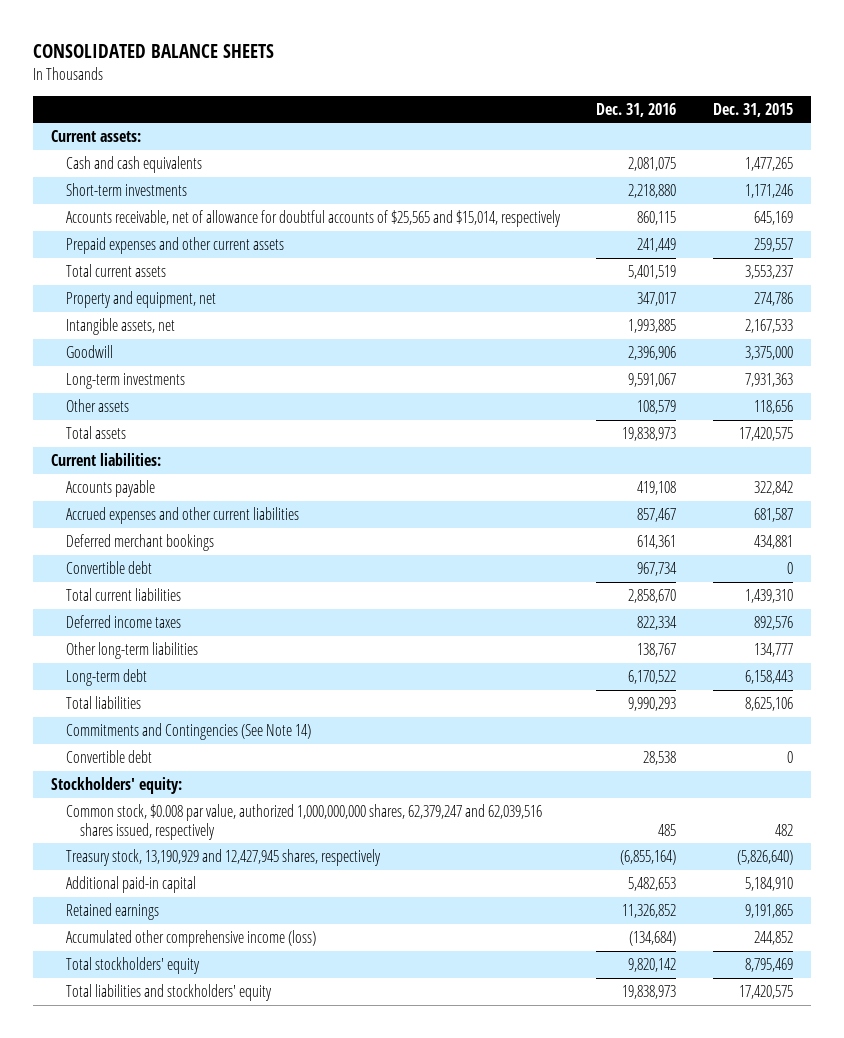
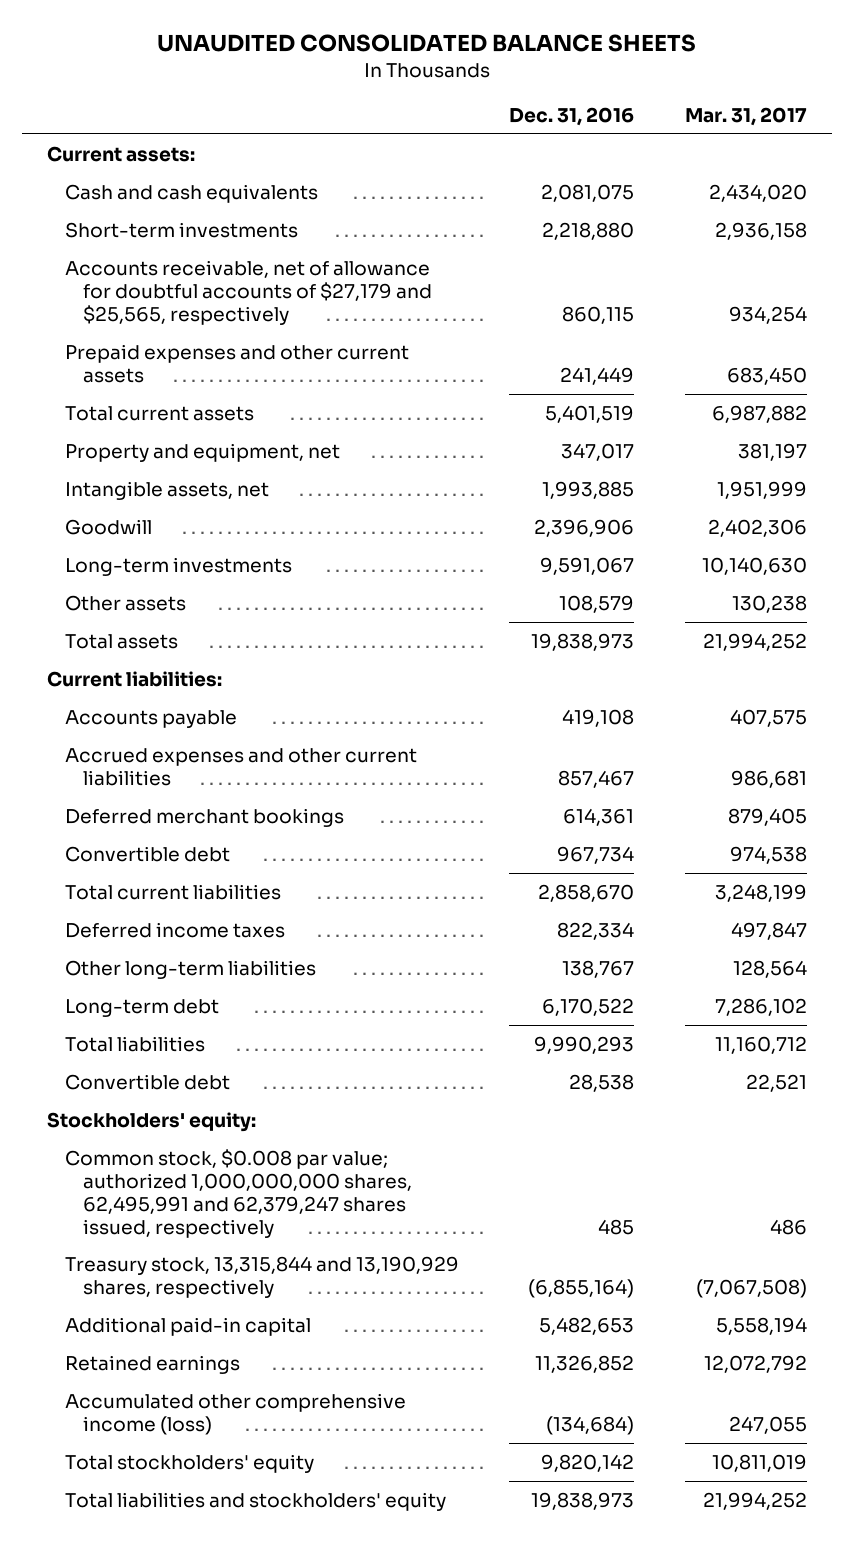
- CONSOLIDATED BALANCE SHEETS
+ UNAUDITED CONSOLIDATED BALANCE SHEETS
- | Dec. 31, 2016 | Dec. 31, 2015
+ | Dec. 31, 2016 | Mar. 31, 2017
- Accounts receivable, net of allowance for doubtful accounts of $25,565 and $15,014, respectively | 860,115 | 645,169
+ Accounts receivable, net of allowance for doubtful accounts of $27,179 and $25,565, respectively | 860,115 | 934,254
- Commitments and Contingencies (See Note 14)
- Common stock, $0.008 par value, authorized 1,000,000,000 shares, 62,379,247 and 62,039,516 shares issued, respectively | 485 | 482
- Treasury stock, 13,190,929 and 12,427,945 shares, respectively | (6,855,164) | (5,826,640)
+ Common stock, $0.008 par value; authorized 1,000,000,000 shares, 62,495,991 and 62,379,247 shares issued, respectively | 485 | 486
+ Treasury stock, 13,315,844 and 13,190,929 shares, respectively | (6,855,164) | (7,067,508)

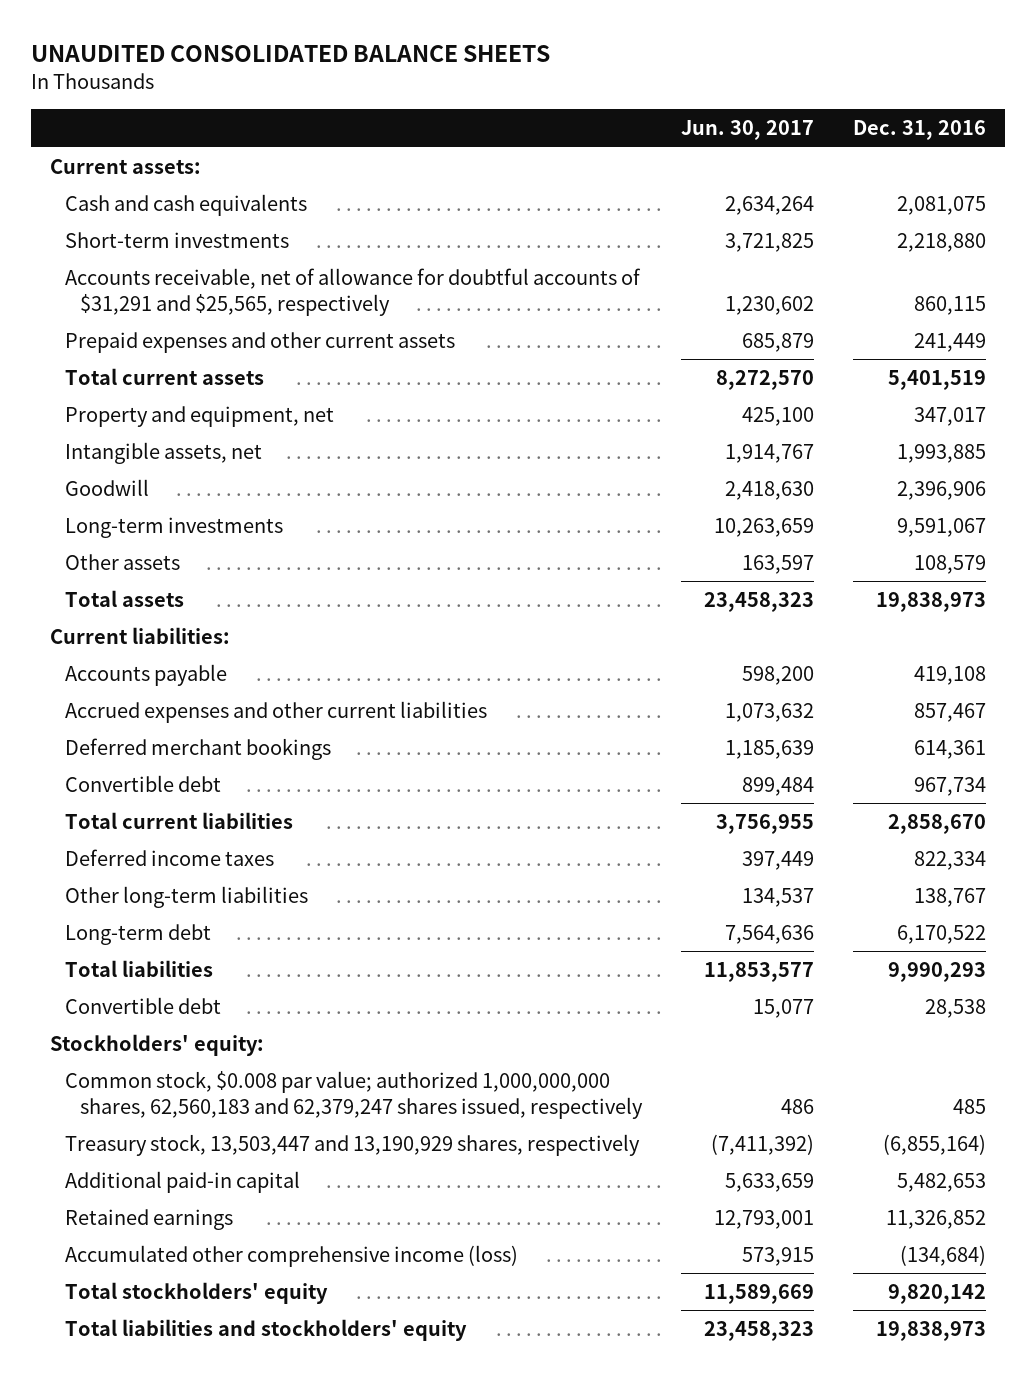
- | Dec. 31, 2016 | Mar. 31, 2017
+ | Jun. 30, 2017 | Dec. 31, 2016
- Accounts receivable, net of allowance for doubtful accounts of $27,179 and $25,565, respectively | 860,115 | 934,254
+ Accounts receivable, net of allowance for doubtful accounts of $31,291 and $25,565, respectively | 1,230,602 | 860,115
- Common stock, $0.008 par value; authorized 1,000,000,000 shares, 62,495,991 and 62,379,247 shares issued, respectively | 485 | 486
- Treasury stock, 13,315,844 and 13,190,929 shares, respectively | (6,855,164) | (7,067,508)
+ Common stock, $0.008 par value; authorized 1,000,000,000 shares, 62,560,183 and 62,379,247 shares issued, respectively | 486 | 485
+ Treasury stock, 13,503,447 and 13,190,929 shares, respectively | (7,411,392) | (6,855,164)

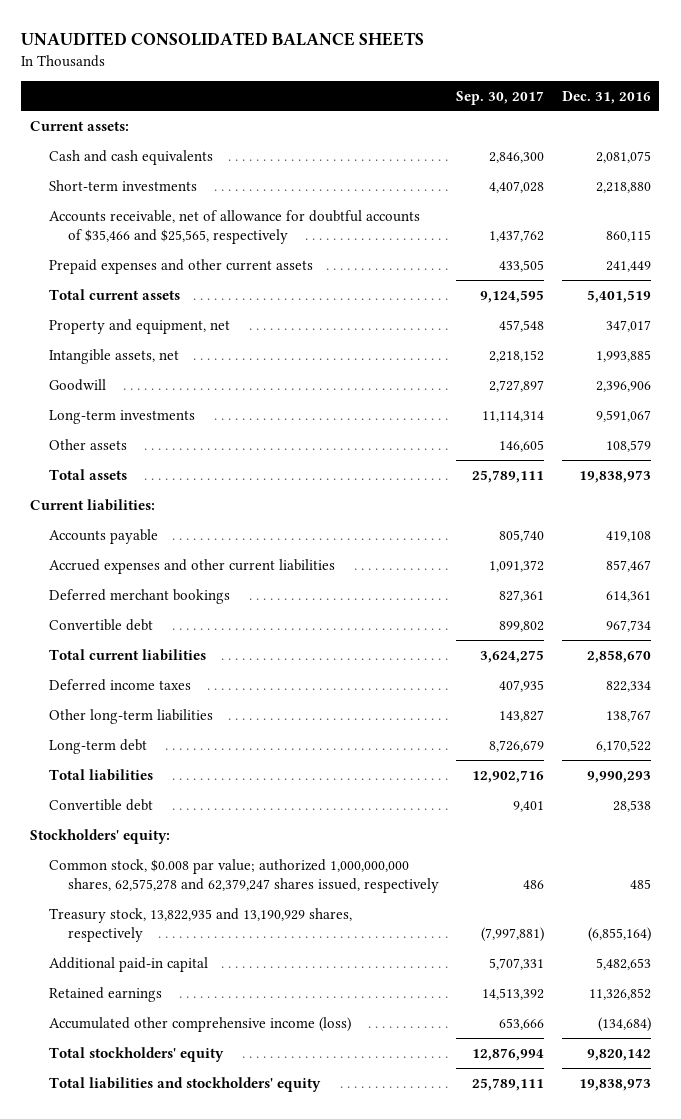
- | Jun. 30, 2017 | Dec. 31, 2016
+ | Sep. 30, 2017 | Dec. 31, 2016
- Accounts receivable, net of allowance for doubtful accounts of $31,291 and $25,565, respectively | 1,230,602 | 860,115
+ Accounts receivable, net of allowance for doubtful accounts of $35,466 and $25,565, respectively | 1,437,762 | 860,115
- Common stock, $0.008 par value; authorized 1,000,000,000 shares, 62,560,183 and 62,379,247 shares issued, respectively | 486 | 485
- Treasury stock, 13,503,447 and 13,190,929 shares, respectively | (7,411,392) | (6,855,164)
+ Common stock, $0.008 par value; authorized 1,000,000,000 shares, 62,575,278 and 62,379,247 shares issued, respectively | 486 | 485
+ Treasury stock, 13,822,935 and 13,190,929 shares, respectively | (7,997,881) | (6,855,164)

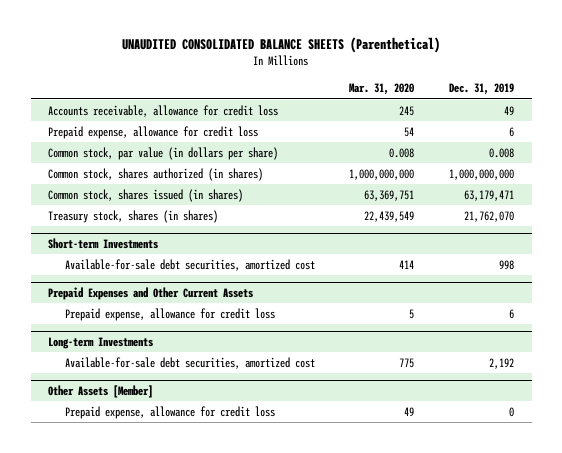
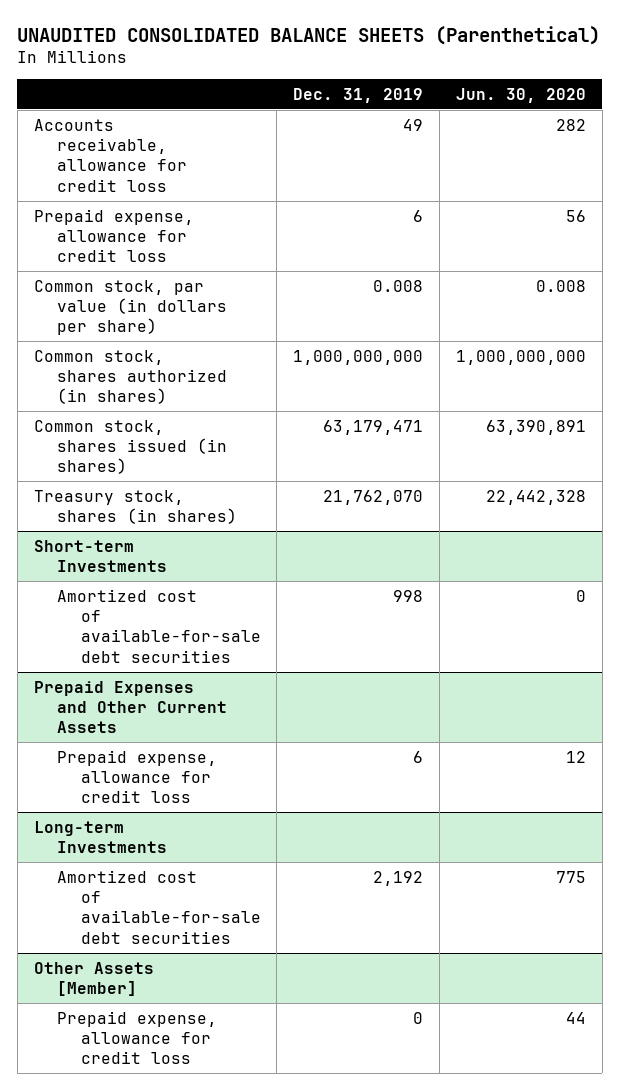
- | Mar. 31, 2020 | Dec. 31, 2019
+ | Dec. 31, 2019 | Jun. 30, 2020
@ Short-term Investments
- Available-for-sale debt securities, amortized cost | 414 | 998
+ Amortized cost of available-for-sale debt securities | 998 | 0
@ Long-term Investments
- Available-for-sale debt securities, amortized cost | 775 | 2,192
+ Amortized cost of available-for-sale debt securities | 2,192 | 775

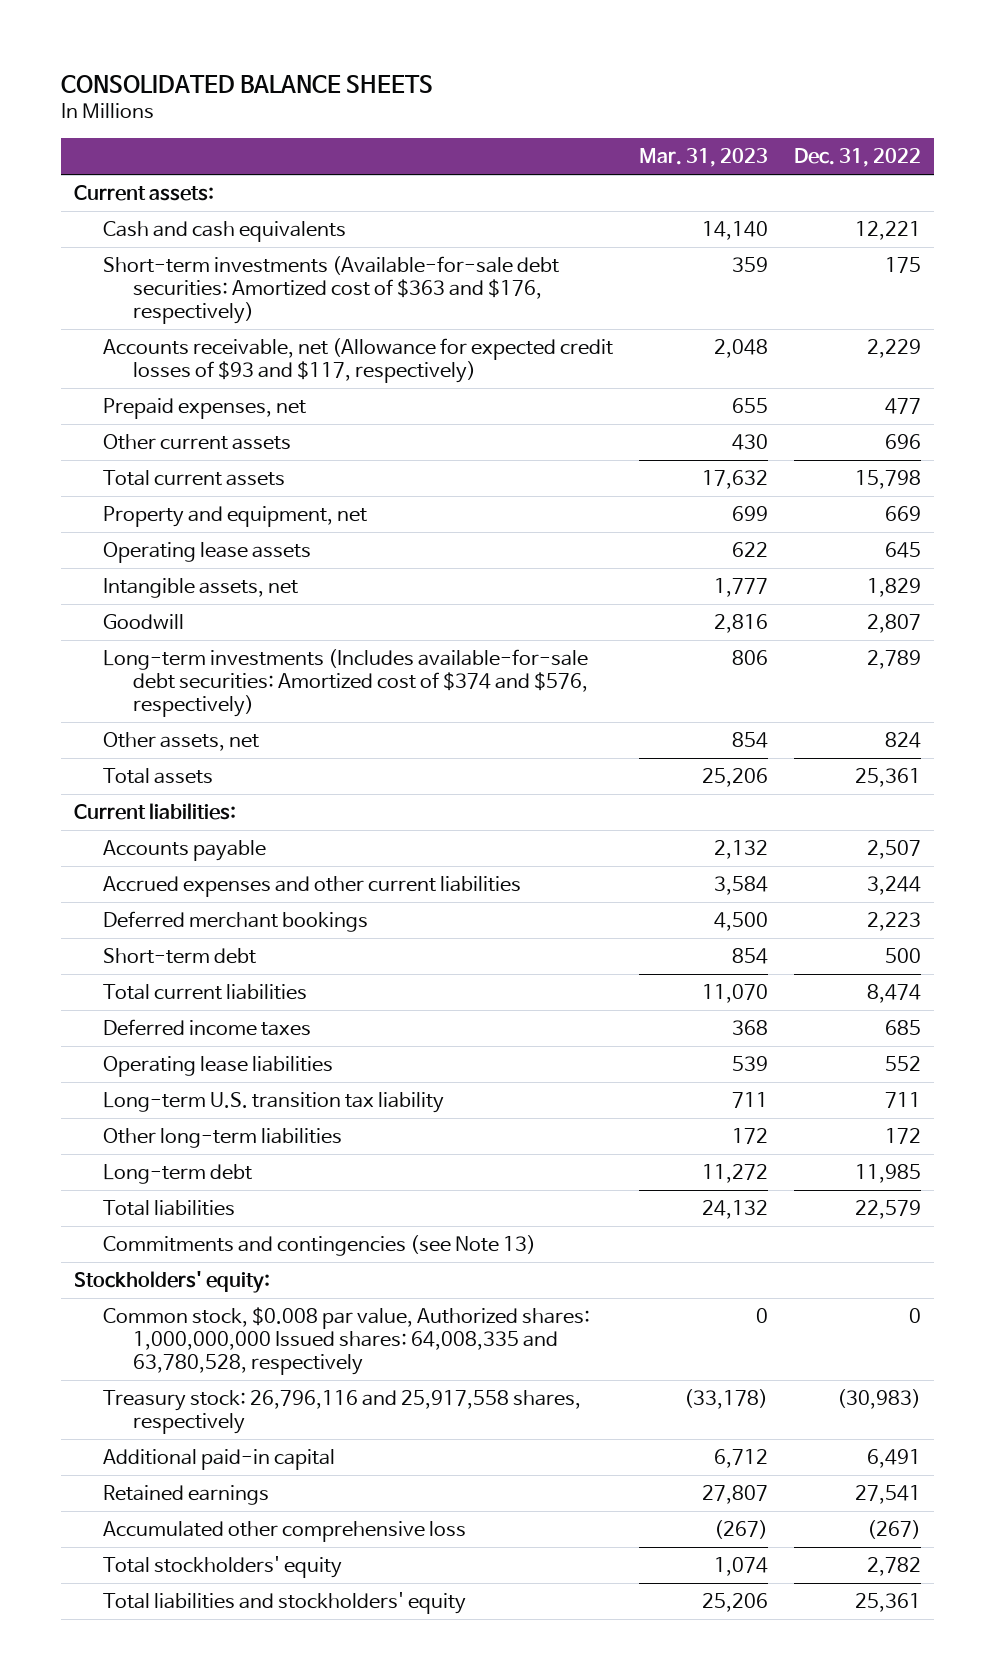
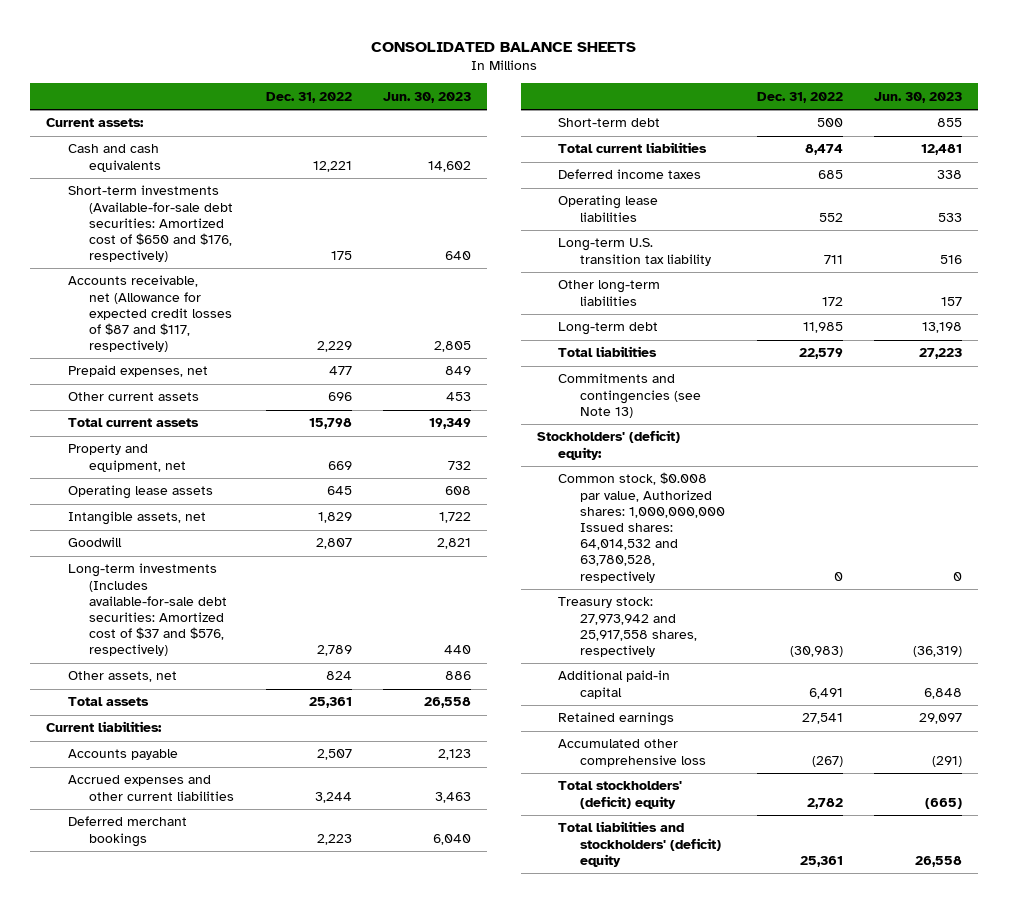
- | Mar. 31, 2023 | Dec. 31, 2022
+ | Dec. 31, 2022 | Jun. 30, 2023
- Short-term investments (Available-for-sale debt securities: Amortized cost of $363 and $176, respectively) | 359 | 175
- Accounts receivable, net (Allowance for expected credit losses of $93 and $117, respectively) | 2,048 | 2,229
+ Short-term investments (Available-for-sale debt securities: Amortized cost of $650 and $176, respectively) | 175 | 640
+ Accounts receivable, net (Allowance for expected credit losses of $87 and $117, respectively) | 2,229 | 2,805
- Long-term investments (Includes available-for-sale debt securities: Amortized cost of $374 and $576, respectively) | 806 | 2,789
+ Long-term investments (Includes available-for-sale debt securities: Amortized cost of $37 and $576, respectively) | 2,789 | 440
- Stockholders' equity:
- Common stock, $0.008 par value, Authorized shares: 1,000,000,000 Issued shares: 64,008,335 and 63,780,528, respectively | 0 | 0
- Treasury stock: 26,796,116 and 25,917,558 shares, respectively | (33,178) | (30,983)
+ Stockholders' (deficit) equity:
+ Common stock, $0.008 par value, Authorized shares: 1,000,000,000 Issued shares: 64,014,532 and 63,780,528, respectively | 0 | 0
+ Treasury stock: 27,973,942 and 25,917,558 shares, respectively | (30,983) | (36,319)
- Total stockholders' equity | 1,074 | 2,782
- Total liabilities and stockholders' equity | 25,206 | 25,361
+ Total stockholders' (deficit) equity | 2,782 | (665)
+ Total liabilities and stockholders' (deficit) equity | 25,361 | 26,558

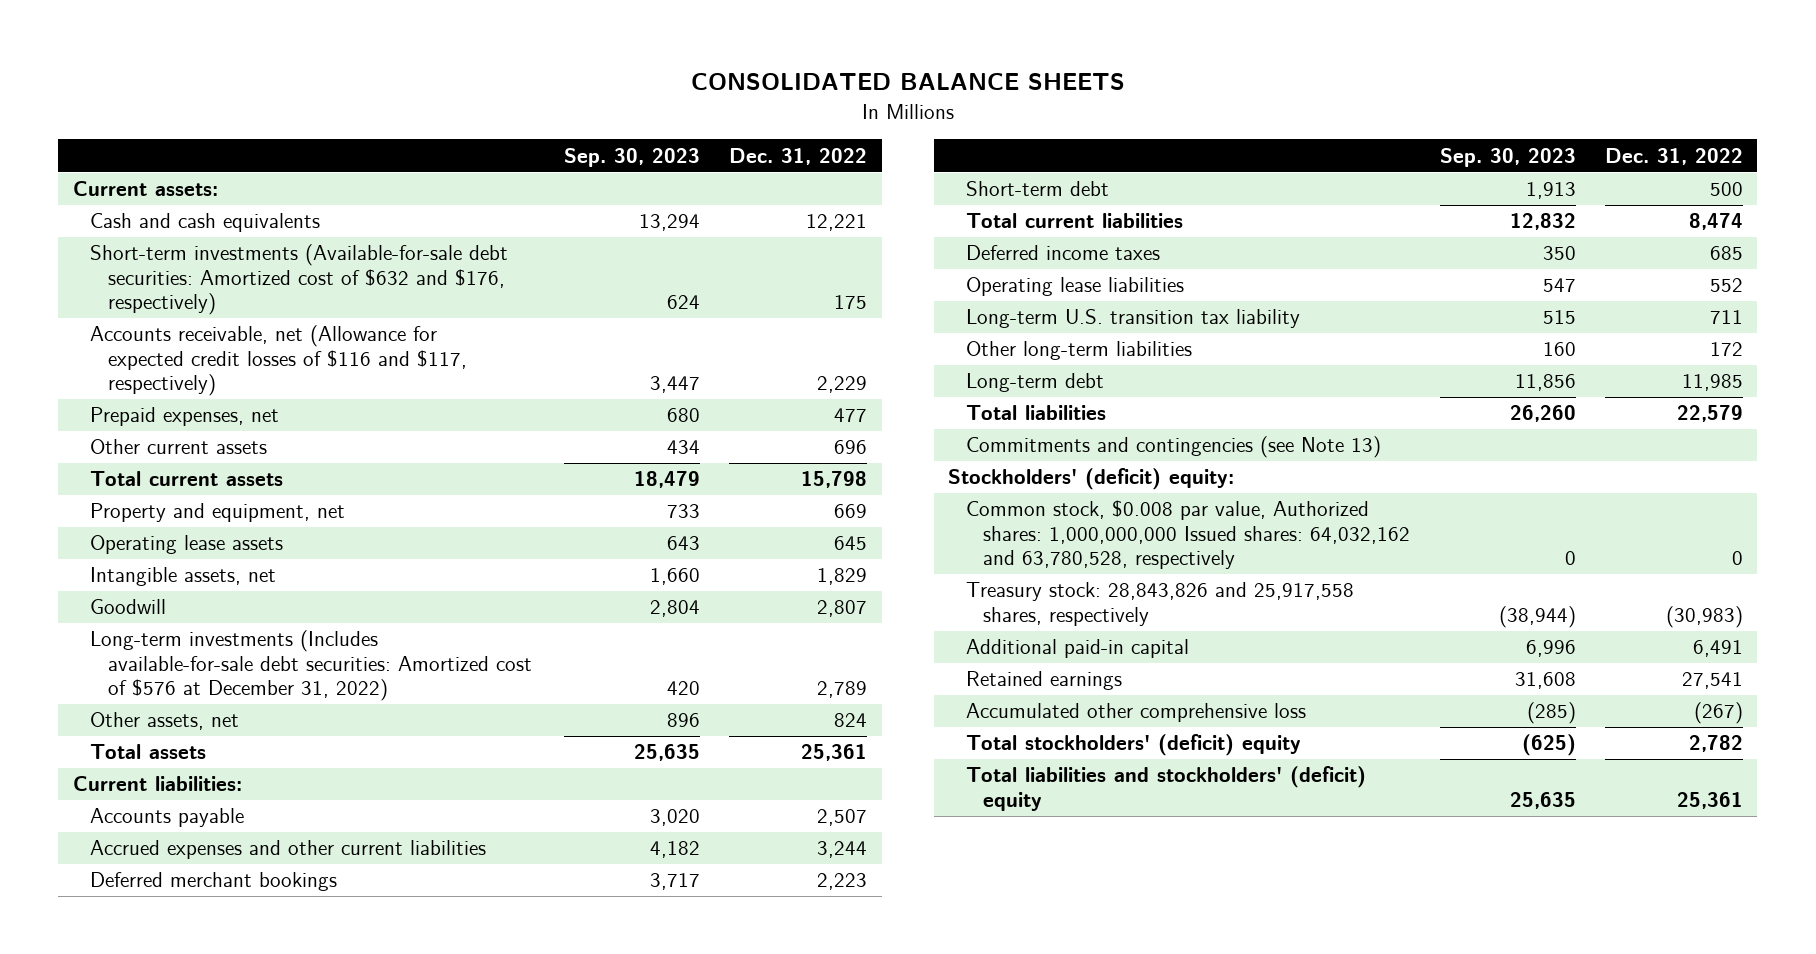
- | Dec. 31, 2022 | Jun. 30, 2023
+ | Sep. 30, 2023 | Dec. 31, 2022
- Short-term investments (Available-for-sale debt securities: Amortized cost of $650 and $176, respectively) | 175 | 640
- Accounts receivable, net (Allowance for expected credit losses of $87 and $117, respectively) | 2,229 | 2,805
+ Short-term investments (Available-for-sale debt securities: Amortized cost of $632 and $176, respectively) | 624 | 175
+ Accounts receivable, net (Allowance for expected credit losses of $116 and $117, respectively) | 3,447 | 2,229
- Long-term investments (Includes available-for-sale debt securities: Amortized cost of $37 and $576, respectively) | 2,789 | 440
+ Long-term investments (Includes available-for-sale debt securities: Amortized cost of $576 at December 31, 2022) | 420 | 2,789
- Common stock, $0.008 par value, Authorized shares: 1,000,000,000 Issued shares: 64,014,532 and 63,780,528, respectively | 0 | 0
- Treasury stock: 27,973,942 and 25,917,558 shares, respectively | (30,983) | (36,319)
+ Common stock, $0.008 par value, Authorized shares: 1,000,000,000 Issued shares: 64,032,162 and 63,780,528, respectively | 0 | 0
+ Treasury stock: 28,843,826 and 25,917,558 shares, respectively | (38,944) | (30,983)

